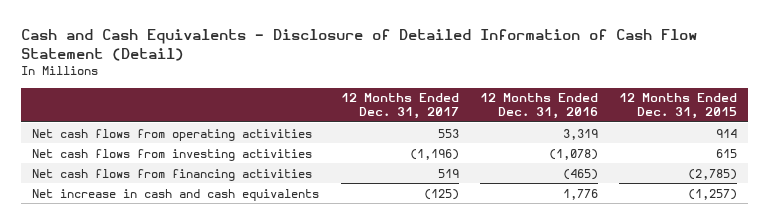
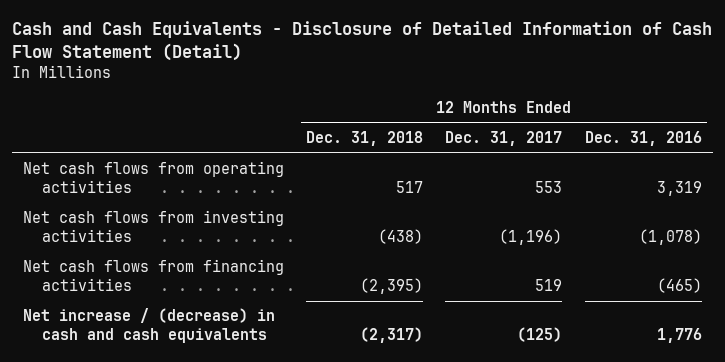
- | 12 Months Ended Dec. 31, 2017 | 12 Months Ended Dec. 31, 2016 | 12 Months Ended Dec. 31, 2015
+ | 12 Months Ended Dec. 31, 2018 | 12 Months Ended Dec. 31, 2017 | 12 Months Ended Dec. 31, 2016
- Net increase in cash and cash equivalents | (125) | 1,776 | (1,257)
+ Net increase / (decrease) in cash and cash equivalents | (2,317) | (125) | 1,776

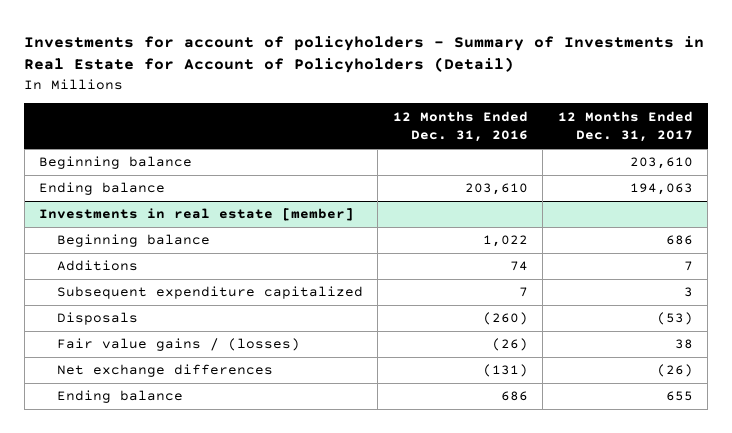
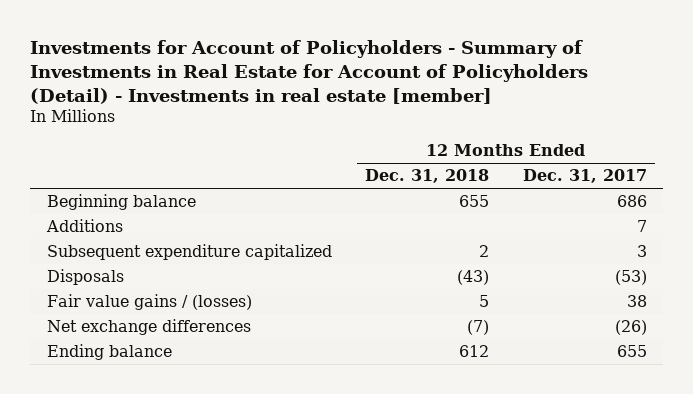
- Investments for account of policyholders - Summary of Investments in Real Estate for Account of Policyholders (Detail)
+ Investments for Account of Policyholders - Summary of Investments in Real Estate for Account of Policyholders (Detail) - Investments in real estate [member]
- | 12 Months Ended Dec. 31, 2016 | 12 Months Ended Dec. 31, 2017
+ | 12 Months Ended Dec. 31, 2018 | 12 Months Ended Dec. 31, 2017
- Beginning balance | | 203,610
- Ending balance | 203,610 | 194,063
- Investments in real estate [member]

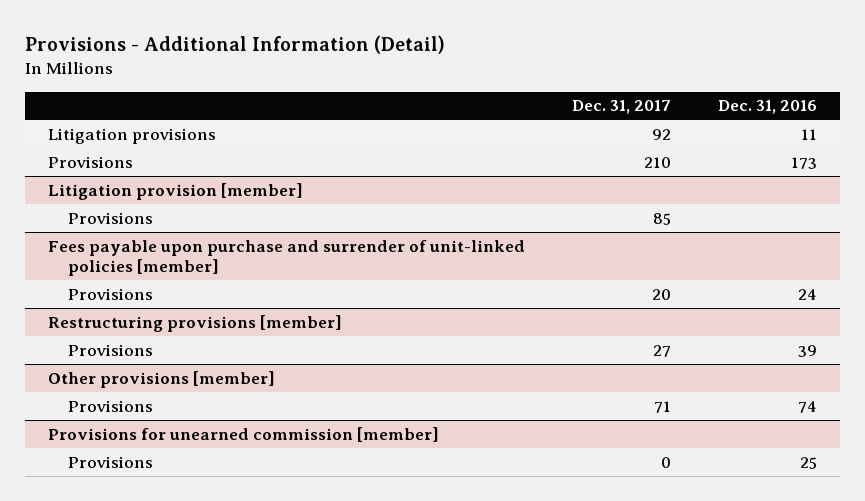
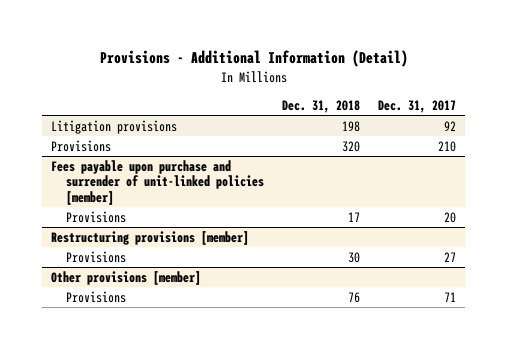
- | Dec. 31, 2017 | Dec. 31, 2016
+ | Dec. 31, 2018 | Dec. 31, 2017
- Litigation provision [member]
- Provisions | 85 |
- Provisions for unearned commission [member]
- Provisions | 0 | 25

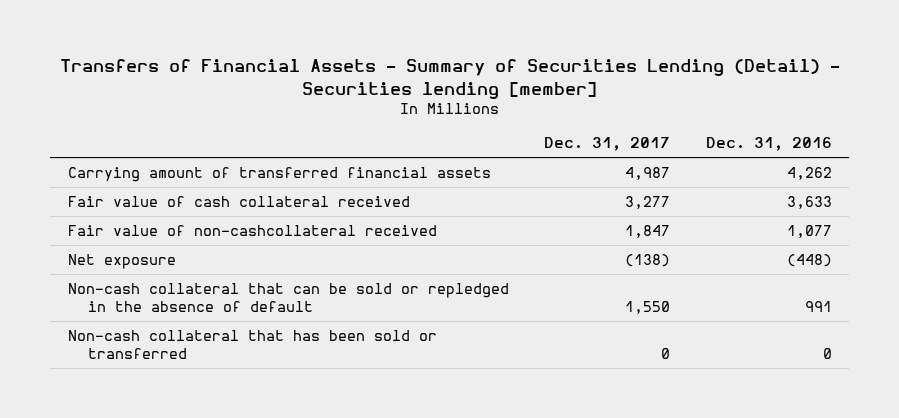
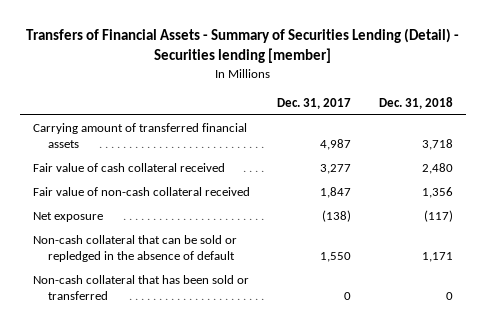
- | Dec. 31, 2017 | Dec. 31, 2016
+ | Dec. 31, 2017 | Dec. 31, 2018
- Fair value of non-cashcollateral received | 1,847 | 1,077
+ Fair value of non-cash collateral received | 1,847 | 1,356

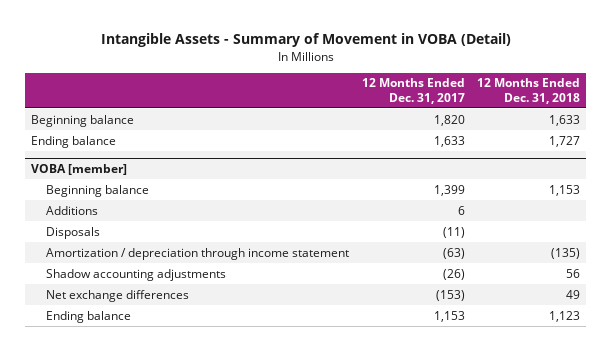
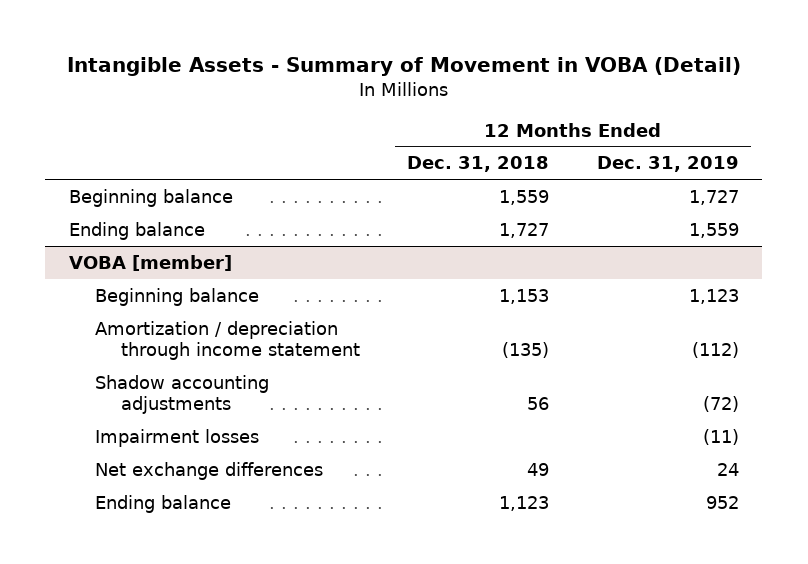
- | 12 Months Ended Dec. 31, 2017 | 12 Months Ended Dec. 31, 2018
+ | 12 Months Ended Dec. 31, 2018 | 12 Months Ended Dec. 31, 2019
- Beginning balance | 1,820 | 1,633
+ Beginning balance | 1,559 | 1,727
@ VOBA [member]
- Additions | 6 |
- Disposals | (11) |
+ Impairment losses | | (11)

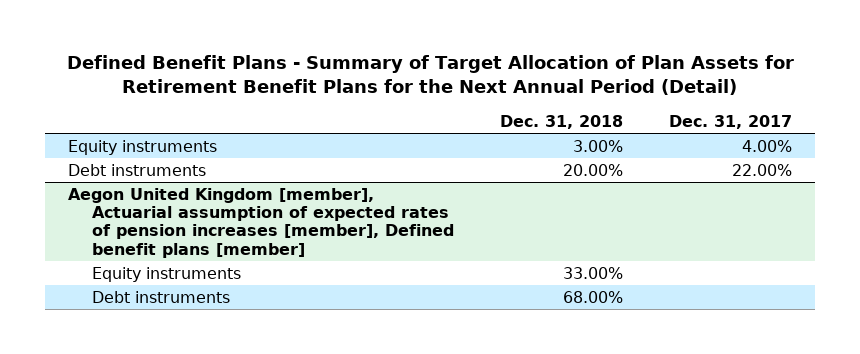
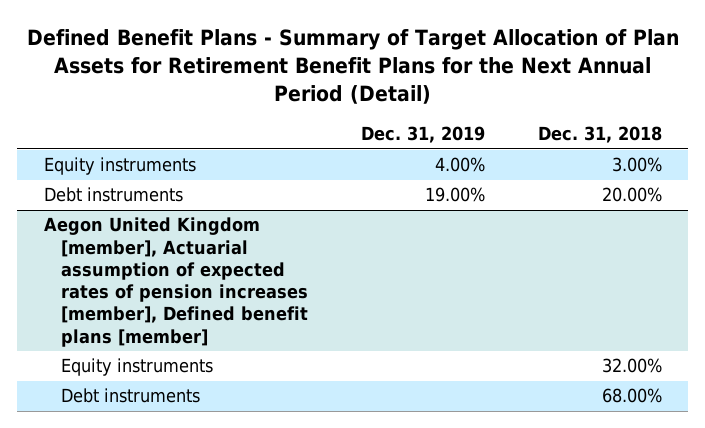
- | Dec. 31, 2018 | Dec. 31, 2017
+ | Dec. 31, 2019 | Dec. 31, 2018
@ Aegon United Kingdom [member], Actuarial assumption of expected rates of pension increases [member], Defined benefit plans [member]
- Equity instruments | 33.00% |
+ Equity instruments | | 32.00%

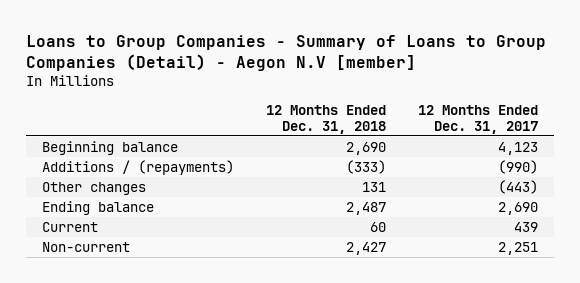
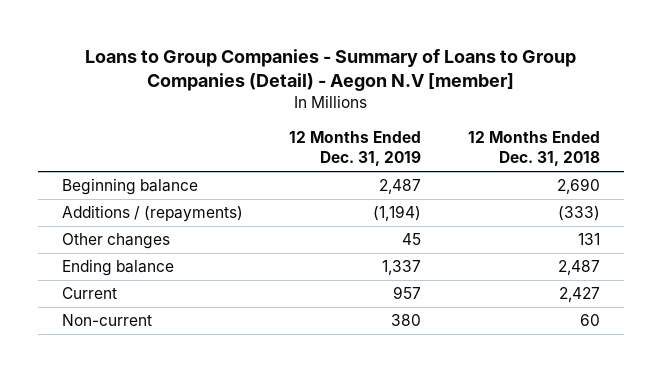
- | 12 Months Ended Dec. 31, 2018 | 12 Months Ended Dec. 31, 2017
+ | 12 Months Ended Dec. 31, 2019 | 12 Months Ended Dec. 31, 2018
- Current | 60 | 439
- Non-current | 2,427 | 2,251
+ Current | 957 | 2,427
+ Non-current | 380 | 60

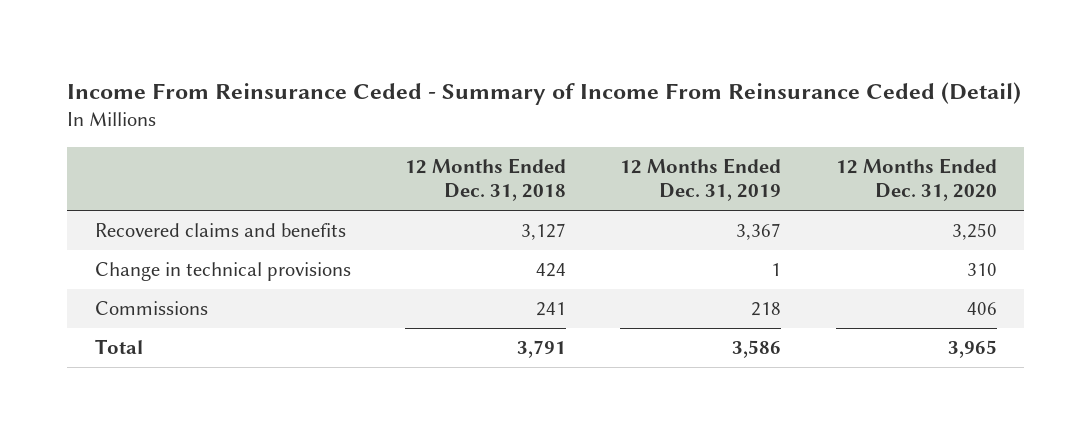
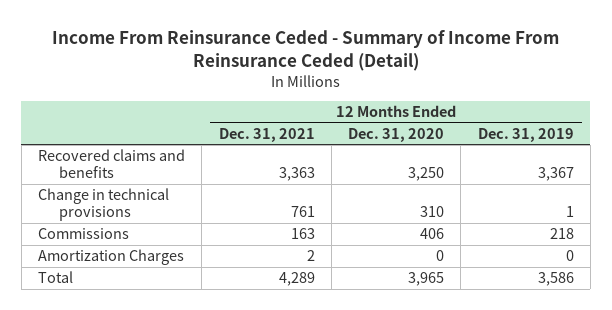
- | 12 Months Ended Dec. 31, 2018 | 12 Months Ended Dec. 31, 2019 | 12 Months Ended Dec. 31, 2020
+ | 12 Months Ended Dec. 31, 2021 | 12 Months Ended Dec. 31, 2020 | 12 Months Ended Dec. 31, 2019
+ Amortization Charges | 2 | 0 | 0

